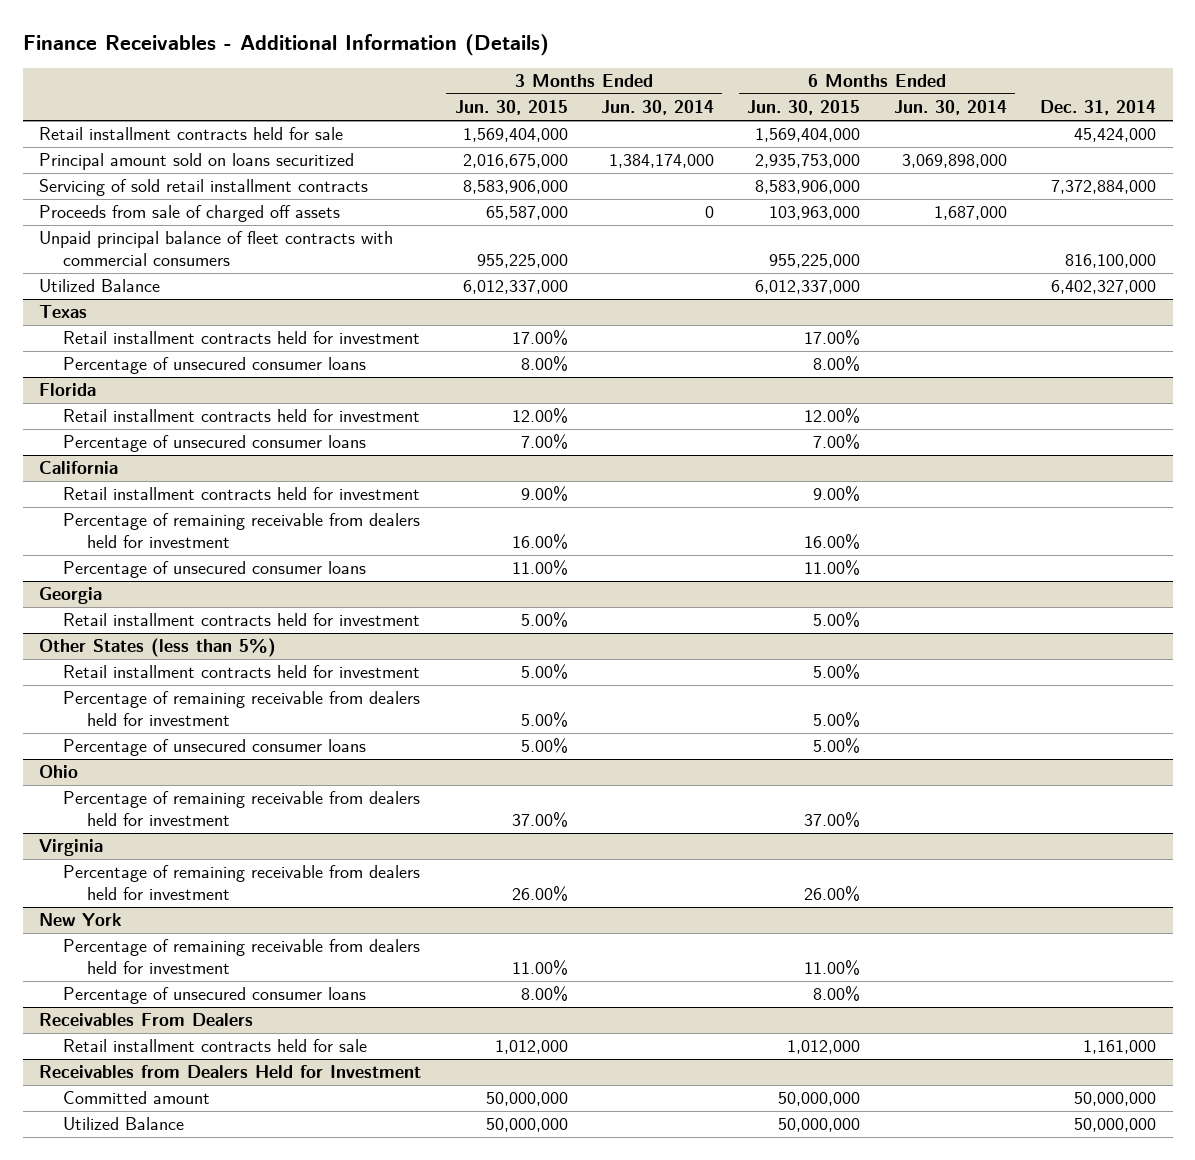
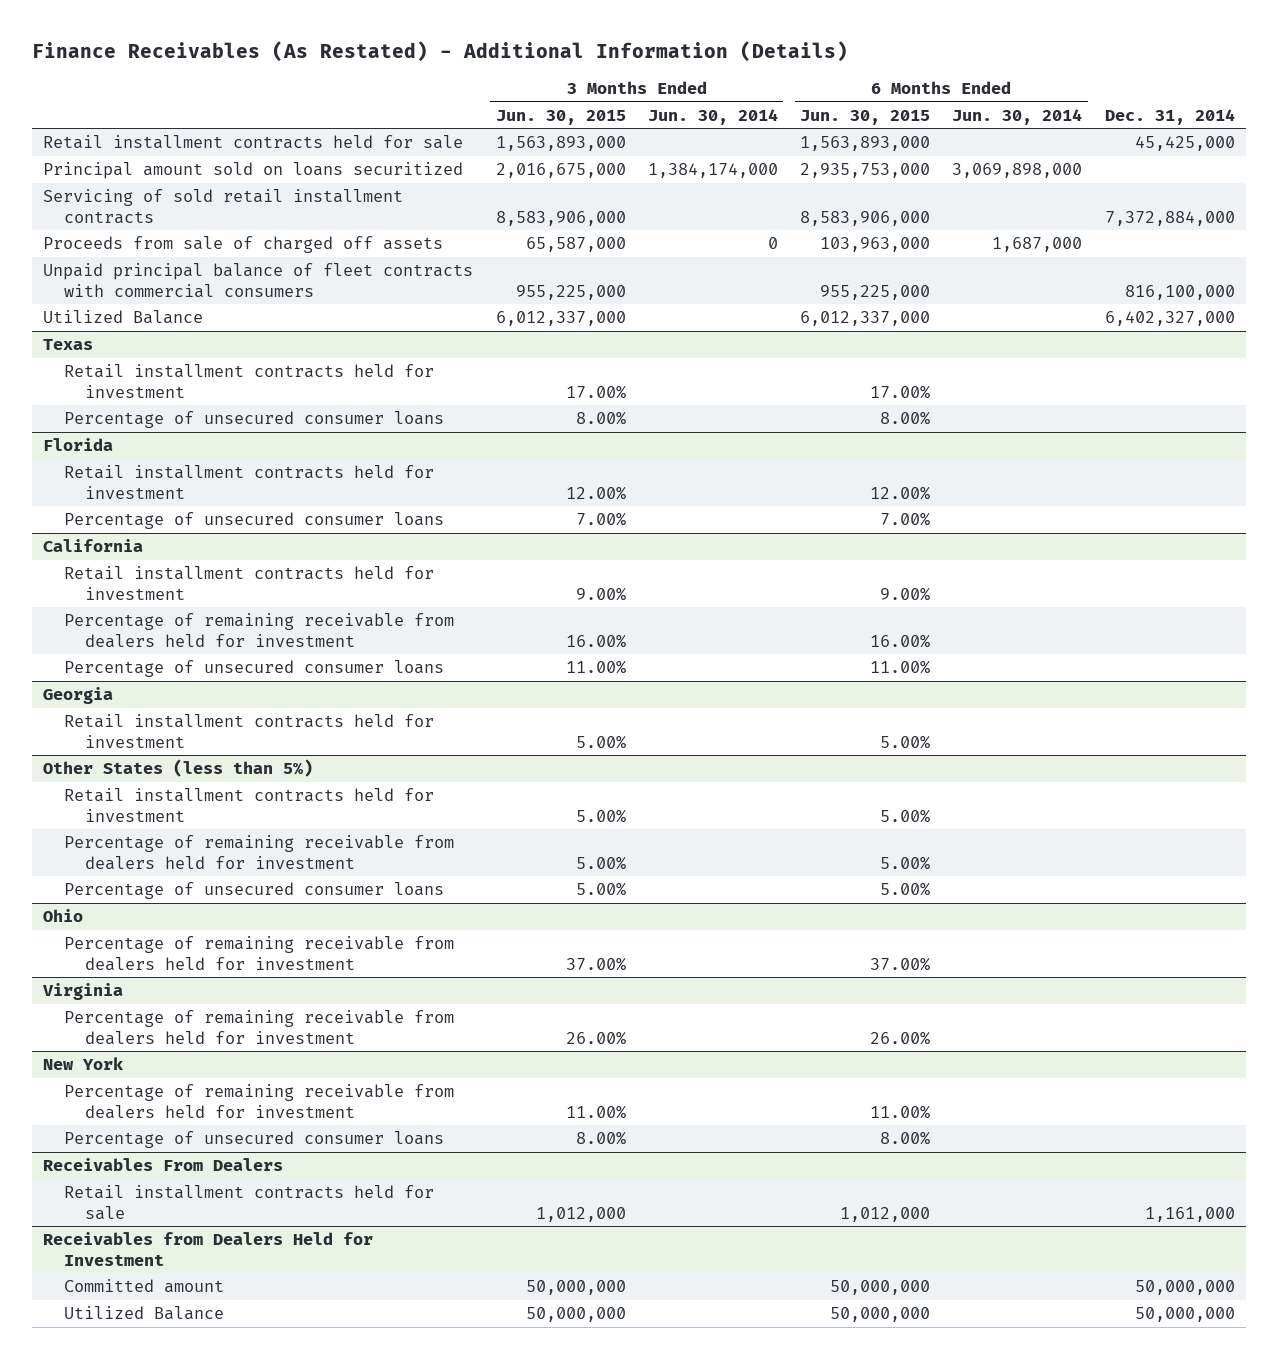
- Finance Receivables - Additional Information (Details)
+ Finance Receivables (As Restated) - Additional Information (Details)
- Retail installment contracts held for sale | 1,569,404,000 | | 1,569,404,000 | | 45,424,000
+ Retail installment contracts held for sale | 1,563,893,000 | | 1,563,893,000 | | 45,425,000

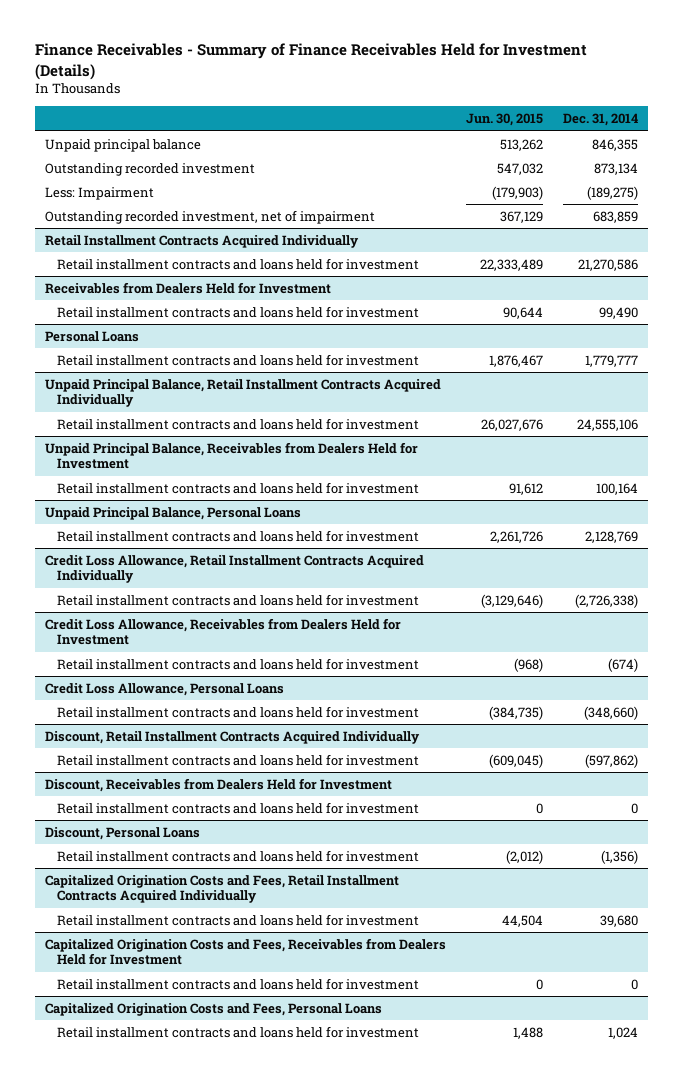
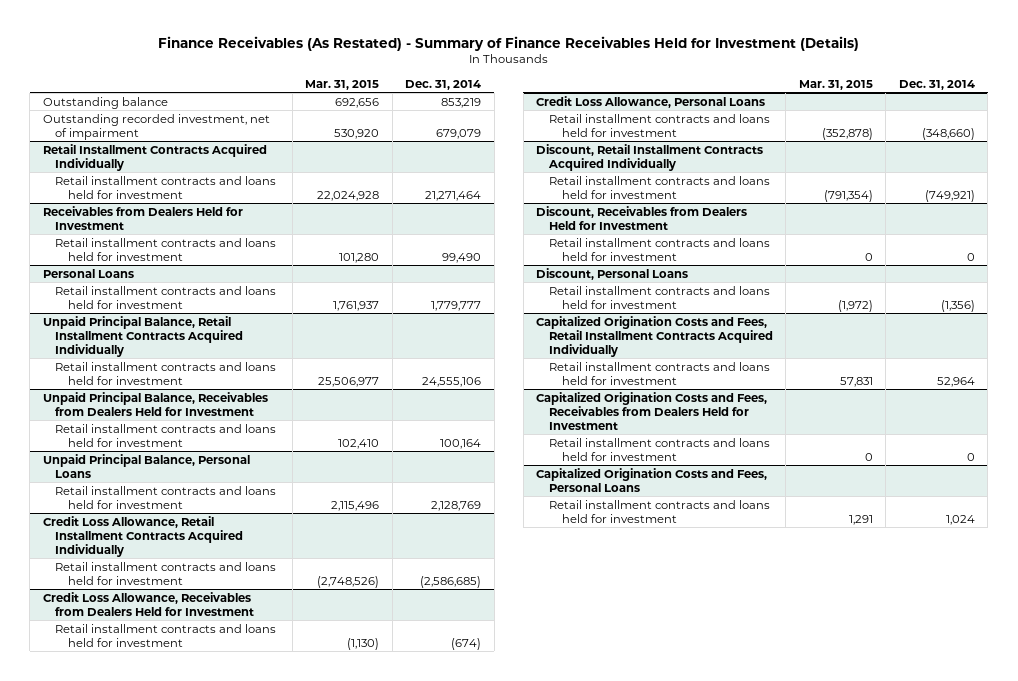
- Finance Receivables - Summary of Finance Receivables Held for Investment (Details)
+ Finance Receivables (As Restated) - Summary of Finance Receivables Held for Investment (Details)
- | Jun. 30, 2015 | Dec. 31, 2014
+ | Mar. 31, 2015 | Dec. 31, 2014
- Unpaid principal balance | 513,262 | 846,355
- Outstanding recorded investment | 547,032 | 873,134
- Less: Impairment | (179,903) | (189,275)
- Outstanding recorded investment, net of impairment | 367,129 | 683,859
+ Outstanding balance | 692,656 | 853,219
+ Outstanding recorded investment, net of impairment | 530,920 | 679,079
@ Retail Installment Contracts Acquired Individually
- Retail installment contracts and loans held for investment | 22,333,489 | 21,270,586
+ Retail installment contracts and loans held for investment | 22,024,928 | 21,271,464
@ Credit Loss Allowance, Retail Installment Contracts Acquired Individually
- Retail installment contracts and loans held for investment | (3,129,646) | (2,726,338)
+ Retail installment contracts and loans held for investment | (2,748,526) | (2,586,685)
@ Discount, Retail Installment Contracts Acquired Individually
- Retail installment contracts and loans held for investment | (609,045) | (597,862)
+ Retail installment contracts and loans held for investment | (791,354) | (749,921)
@ Capitalized Origination Costs and Fees, Retail Installment Contracts Acquired Individually
- Retail installment contracts and loans held for investment | 44,504 | 39,680
+ Retail installment contracts and loans held for investment | 57,831 | 52,964

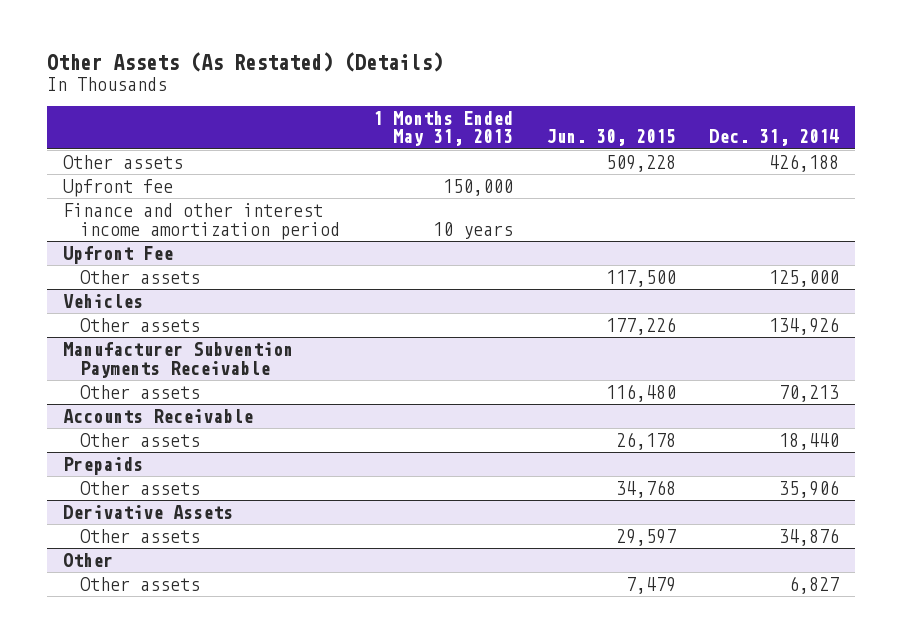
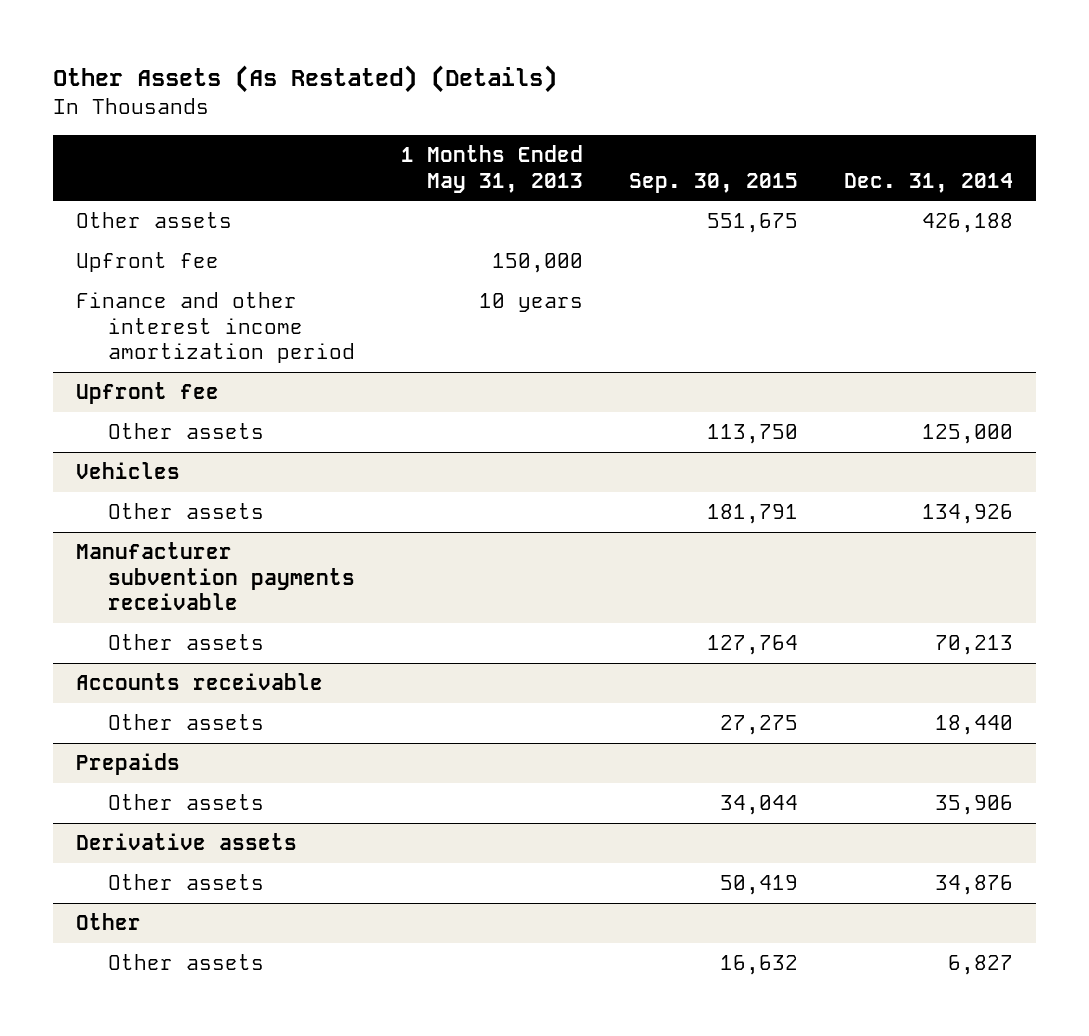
- | 1 Months Ended May 31, 2013 | Jun. 30, 2015 | Dec. 31, 2014
+ | 1 Months Ended May 31, 2013 | Sep. 30, 2015 | Dec. 31, 2014
- Upfront Fee
+ Upfront fee
- Manufacturer Subvention Payments Receivable
+ Manufacturer subvention payments receivable
- Accounts Receivable
+ Accounts receivable
- Derivative Assets
+ Derivative assets

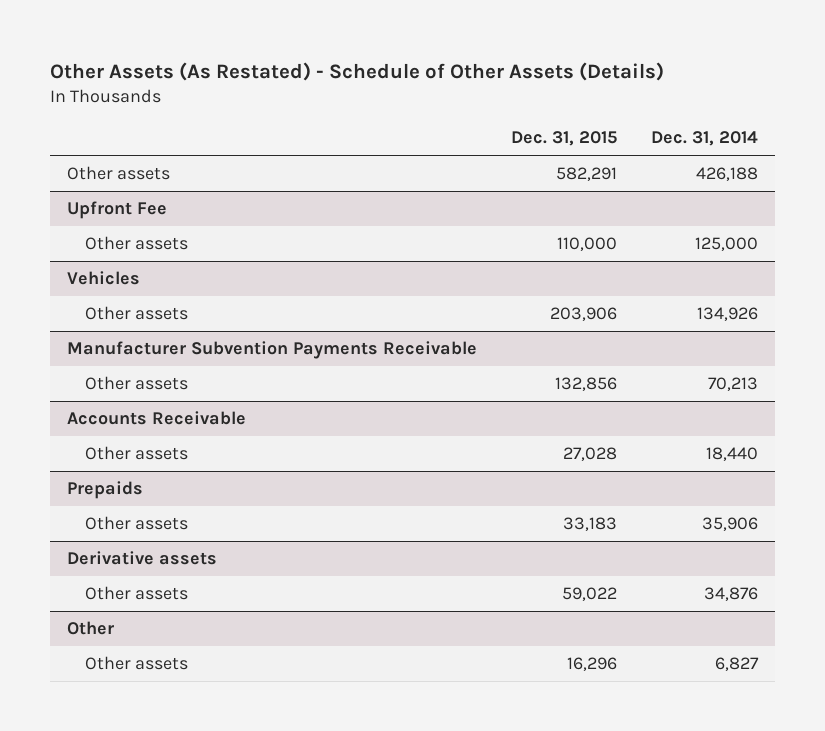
- Other Assets (As Restated) (Details)
+ Other Assets (As Restated) - Schedule of Other Assets (Details)
- | 1 Months Ended May 31, 2013 | Sep. 30, 2015 | Dec. 31, 2014
+ | Dec. 31, 2015 | Dec. 31, 2014
- Upfront fee | 150,000 | |
- Finance and other interest income amortization period | 10 years | |
- Upfront fee
+ Upfront Fee
- Manufacturer subvention payments receivable
+ Manufacturer Subvention Payments Receivable
- Accounts receivable
+ Accounts Receivable

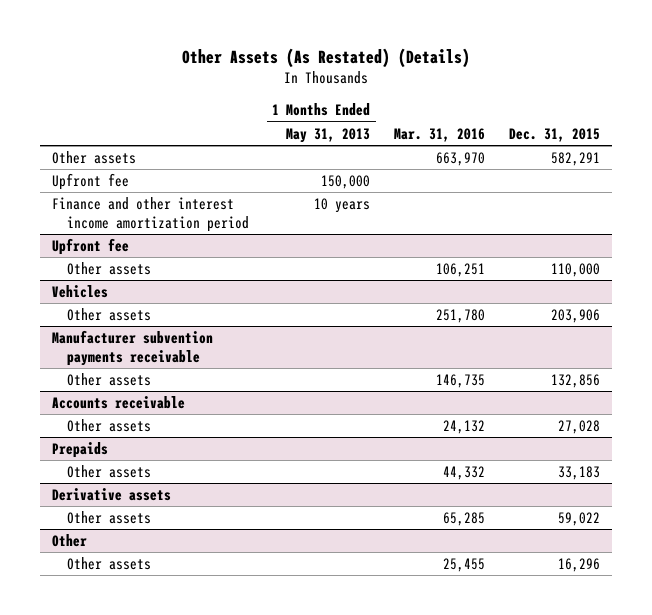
- Other Assets (As Restated) - Schedule of Other Assets (Details)
+ Other Assets (As Restated) (Details)
- | Dec. 31, 2015 | Dec. 31, 2014
+ | 1 Months Ended May 31, 2013 | Mar. 31, 2016 | Dec. 31, 2015
- Upfront Fee
+ Upfront fee | 150,000 | |
+ Finance and other interest income amortization period | 10 years | |
+ Upfront fee
- Manufacturer Subvention Payments Receivable
+ Manufacturer subvention payments receivable
- Accounts Receivable
+ Accounts receivable

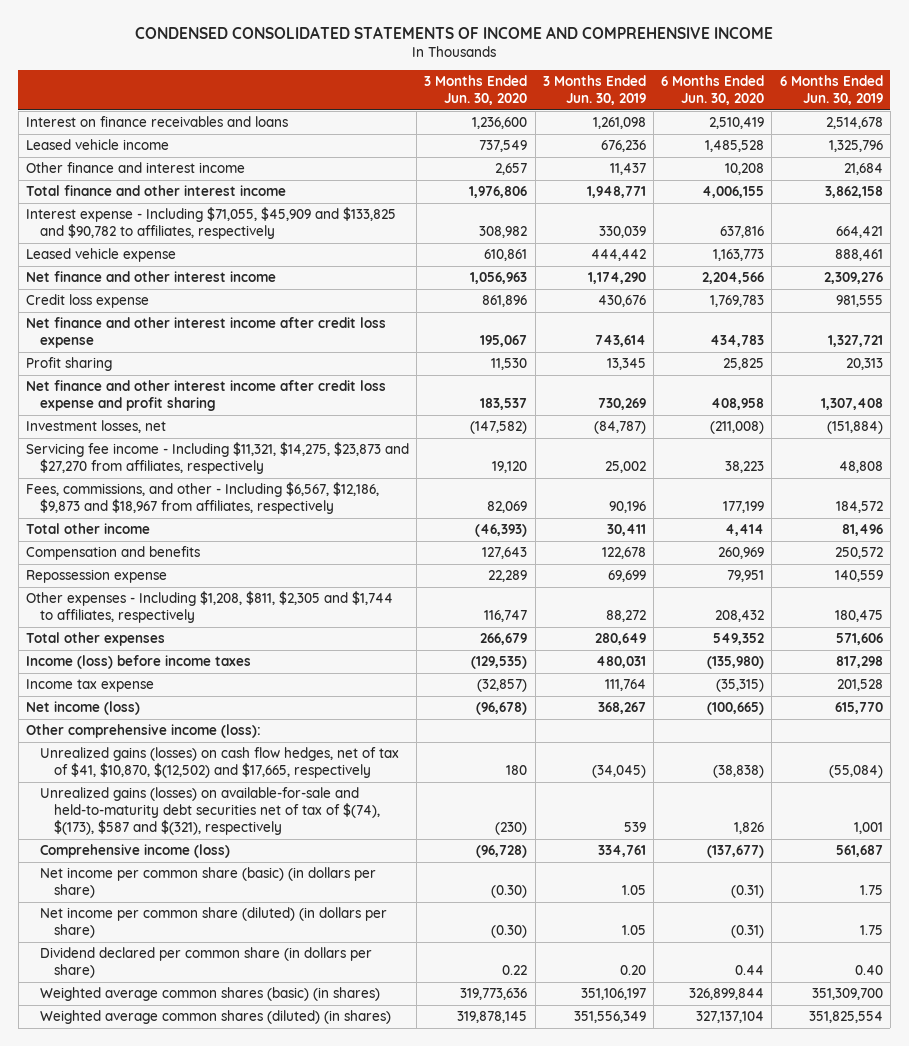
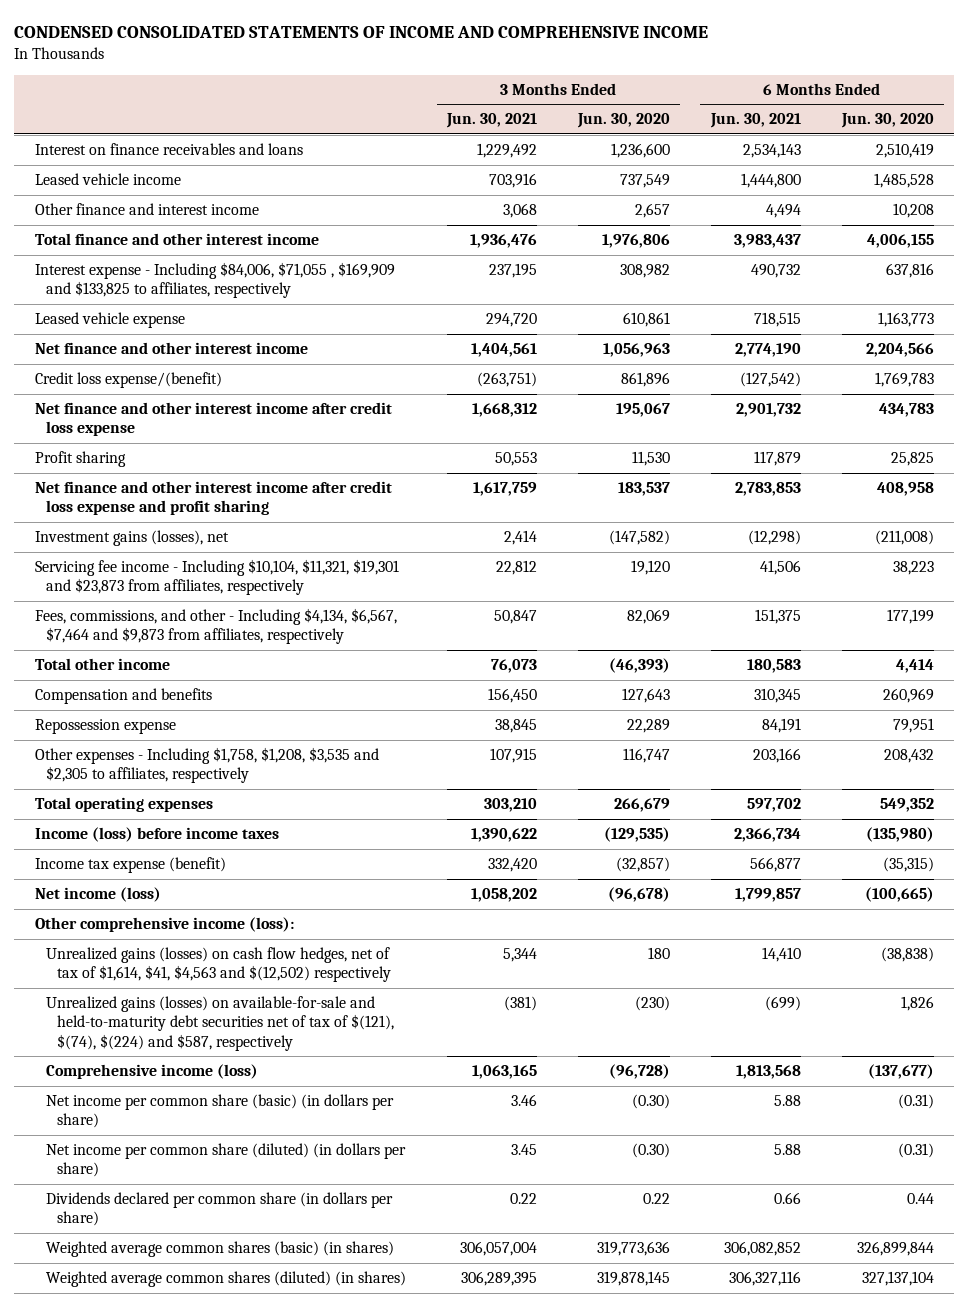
- | 3 Months Ended Jun. 30, 2020 | 3 Months Ended Jun. 30, 2019 | 6 Months Ended Jun. 30, 2020 | 6 Months Ended Jun. 30, 2019
+ | 3 Months Ended Jun. 30, 2021 | 3 Months Ended Jun. 30, 2020 | 6 Months Ended Jun. 30, 2021 | 6 Months Ended Jun. 30, 2020
- Interest expense - Including $71,055, $45,909 and $133,825 and $90,782 to affiliates, respectively | 308,982 | 330,039 | 637,816 | 664,421
+ Interest expense - Including $84,006, $71,055 , $169,909 and $133,825 to affiliates, respectively | 237,195 | 308,982 | 490,732 | 637,816
- Credit loss expense | 861,896 | 430,676 | 1,769,783 | 981,555
+ Credit loss expense/(benefit) | (263,751) | 861,896 | (127,542) | 1,769,783
- Investment losses, net | (147,582) | (84,787) | (211,008) | (151,884)
- Servicing fee income - Including $11,321, $14,275, $23,873 and $27,270 from affiliates, respectively | 19,120 | 25,002 | 38,223 | 48,808
- Fees, commissions, and other - Including $6,567, $12,186, $9,873 and $18,967 from affiliates, respectively | 82,069 | 90,196 | 177,199 | 184,572
+ Investment gains (losses), net | 2,414 | (147,582) | (12,298) | (211,008)
+ Servicing fee income - Including $10,104, $11,321, $19,301 and $23,873 from affiliates, respectively | 22,812 | 19,120 | 41,506 | 38,223
+ Fees, commissions, and other - Including $4,134, $6,567, $7,464 and $9,873 from affiliates, respectively | 50,847 | 82,069 | 151,375 | 177,199
- Other expenses - Including $1,208, $811, $2,305 and $1,744 to affiliates, respectively | 116,747 | 88,272 | 208,432 | 180,475
- Total other expenses | 266,679 | 280,649 | 549,352 | 571,606
+ Other expenses - Including $1,758, $1,208, $3,535 and $2,305 to affiliates, respectively | 107,915 | 116,747 | 203,166 | 208,432
+ Total operating expenses | 303,210 | 266,679 | 597,702 | 549,352
- Income tax expense | (32,857) | 111,764 | (35,315) | 201,528
+ Income tax expense (benefit) | 332,420 | (32,857) | 566,877 | (35,315)
- Unrealized gains (losses) on cash flow hedges, net of tax of $41, $10,870, $(12,502) and $17,665, respectively | 180 | (34,045) | (38,838) | (55,084)
- Unrealized gains (losses) on available-for-sale and held-to-maturity debt securities net of tax of $(74), $(173), $587 and $(321), respectively | (230) | 539 | 1,826 | 1,001
+ Unrealized gains (losses) on cash flow hedges, net of tax of $1,614, $41, $4,563 and $(12,502) respectively | 5,344 | 180 | 14,410 | (38,838)
+ Unrealized gains (losses) on available-for-sale and held-to-maturity debt securities net of tax of $(121), $(74), $(224) and $587, respectively | (381) | (230) | (699) | 1,826
- Dividend declared per common share (in dollars per share) | 0.22 | 0.20 | 0.44 | 0.40
+ Dividends declared per common share (in dollars per share) | 0.22 | 0.22 | 0.66 | 0.44

